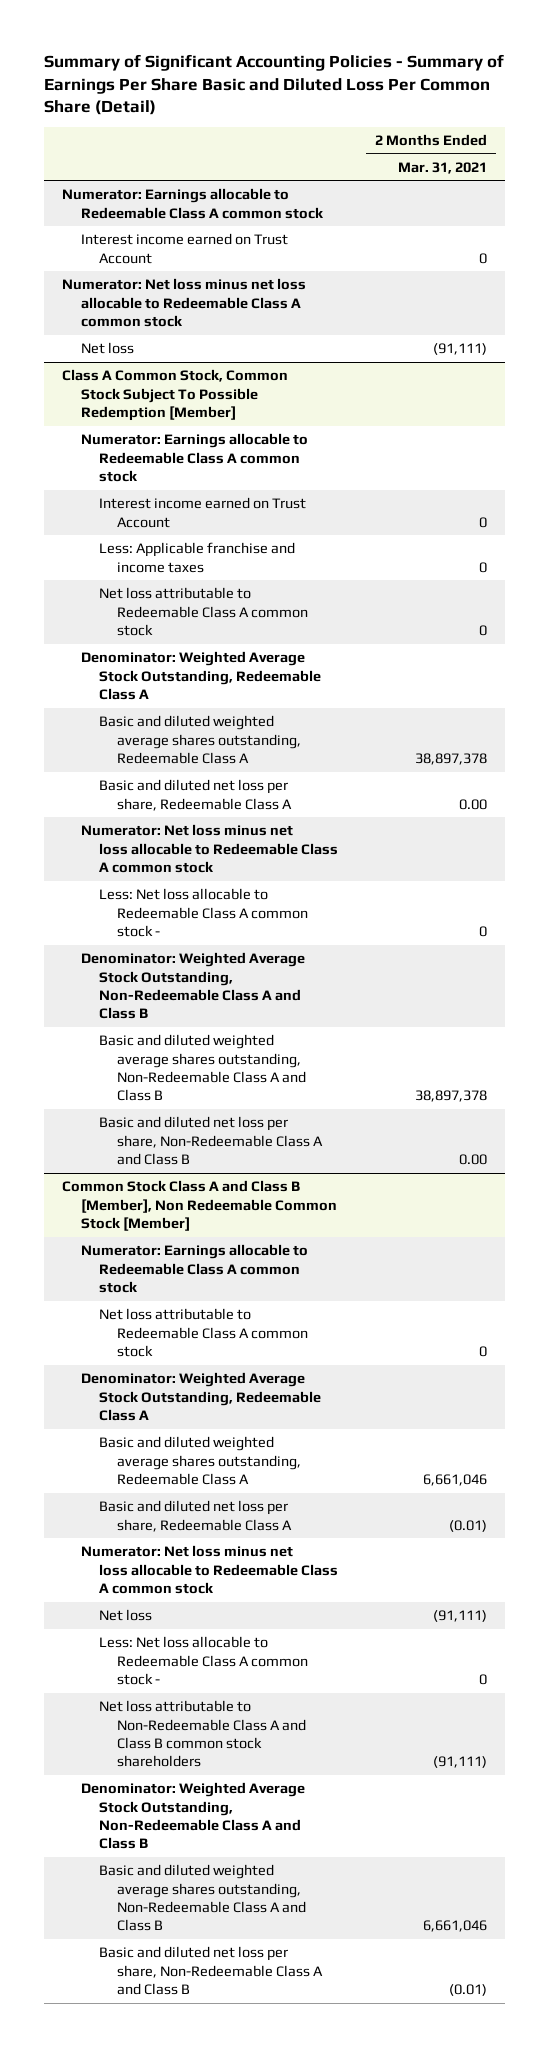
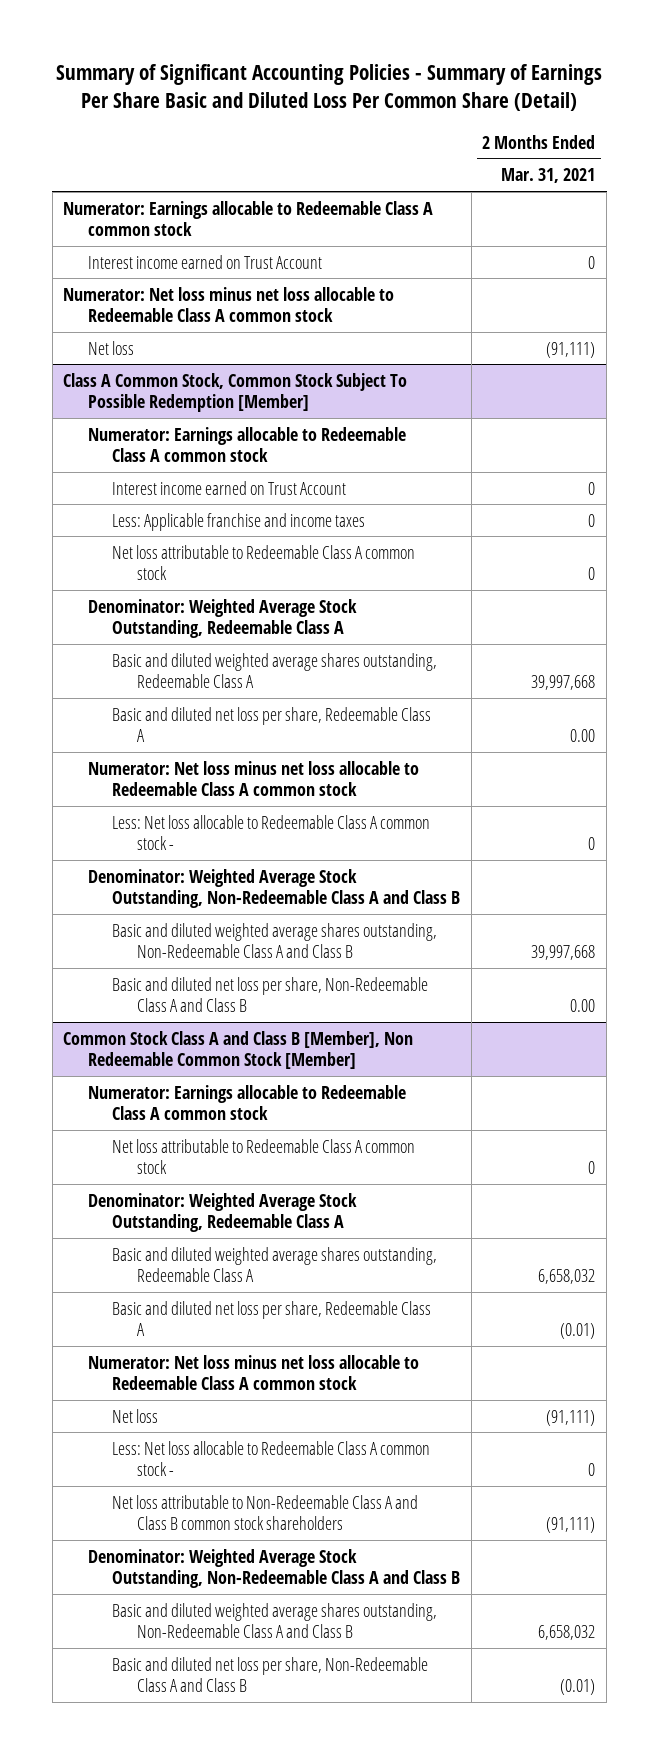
@ Class A Common Stock, Common Stock Subject To Possible Redemption [Member]
- Basic and diluted weighted average shares outstanding, Redeemable Class A | 38,897,378
+ Basic and diluted weighted average shares outstanding, Redeemable Class A | 39,997,668
- Basic and diluted weighted average shares outstanding, Non-Redeemable Class A and Class B | 38,897,378
+ Basic and diluted weighted average shares outstanding, Non-Redeemable Class A and Class B | 39,997,668
@ Common Stock Class A and Class B [Member], Non Redeemable Common Stock [Member]
- Basic and diluted weighted average shares outstanding, Redeemable Class A | 6,661,046
+ Basic and diluted weighted average shares outstanding, Redeemable Class A | 6,658,032
- Basic and diluted weighted average shares outstanding, Non-Redeemable Class A and Class B | 6,661,046
+ Basic and diluted weighted average shares outstanding, Non-Redeemable Class A and Class B | 6,658,032

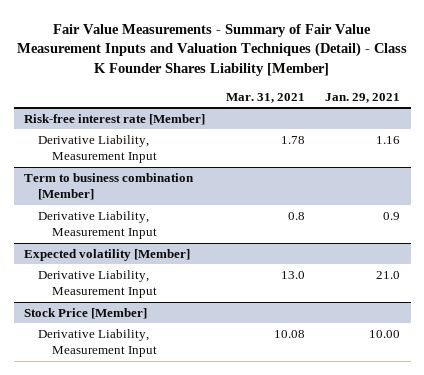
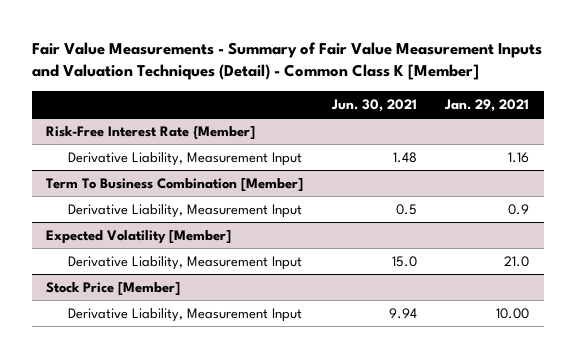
- Fair Value Measurements - Summary of Fair Value Measurement Inputs and Valuation Techniques (Detail) - Class K Founder Shares Liability [Member]
+ Fair Value Measurements - Summary of Fair Value Measurement Inputs and Valuation Techniques (Detail) - Common Class K [Member]
- | Mar. 31, 2021 | Jan. 29, 2021
+ | Jun. 30, 2021 | Jan. 29, 2021
- Risk-free interest rate [Member]
+ Risk-Free Interest Rate {Member]
- Term to business combination [Member]
+ Term To Business Combination [Member]
- Expected volatility [Member]
+ Expected Volatility [Member]

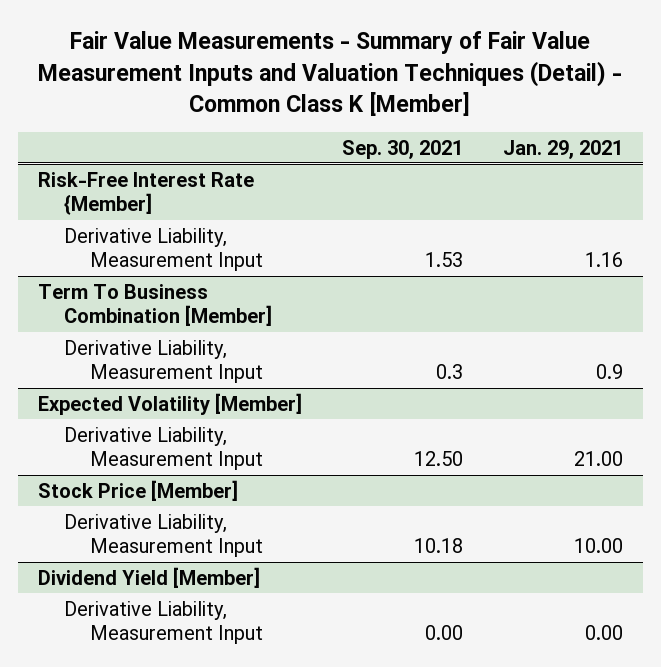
- | Jun. 30, 2021 | Jan. 29, 2021
+ | Sep. 30, 2021 | Jan. 29, 2021
@ Expected Volatility [Member]
- Derivative Liability, Measurement Input | 15.0 | 21.0
+ Derivative Liability, Measurement Input | 12.50 | 21.00
+ Dividend Yield [Member]
+ Derivative Liability, Measurement Input | 0.00 | 0.00

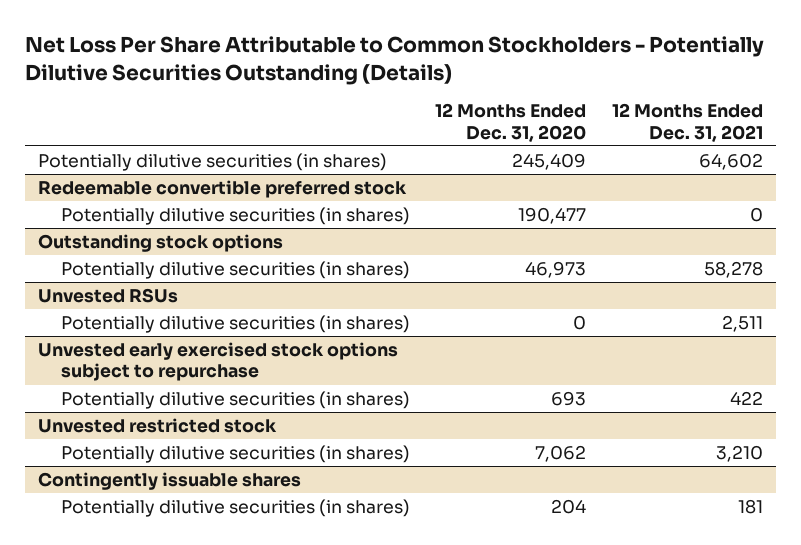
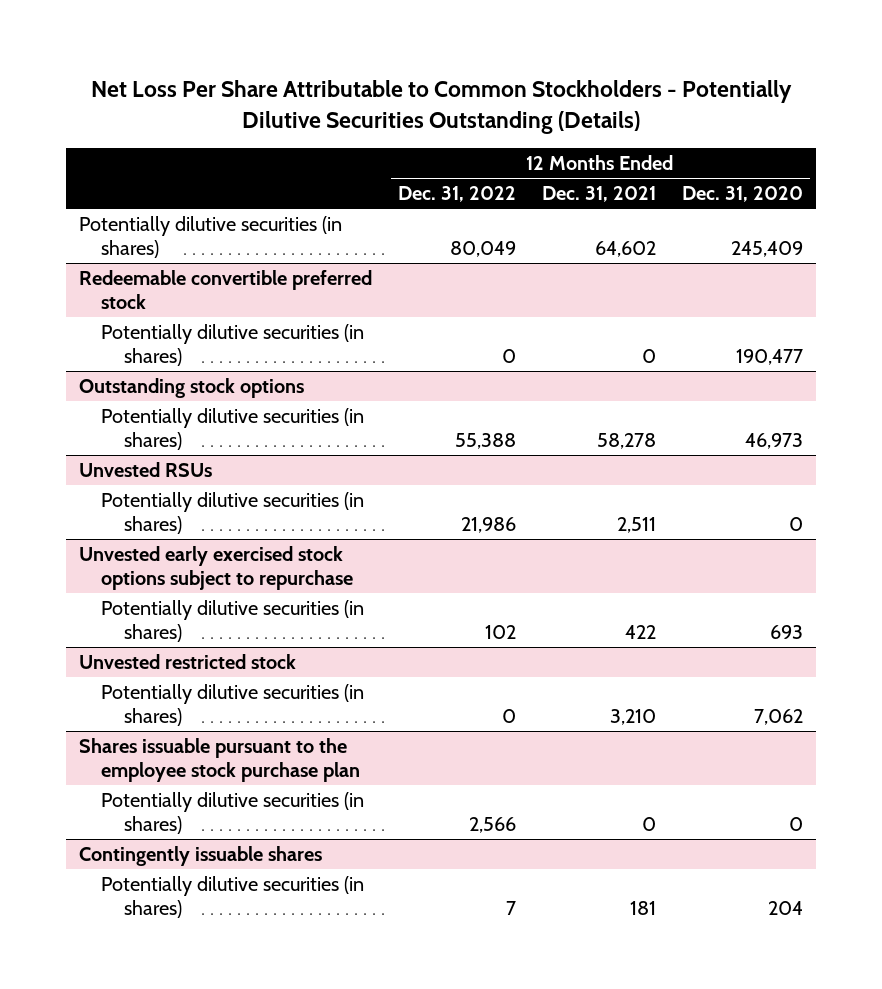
- | 12 Months Ended Dec. 31, 2020 | 12 Months Ended Dec. 31, 2021
+ | 12 Months Ended Dec. 31, 2022 | 12 Months Ended Dec. 31, 2021 | 12 Months Ended Dec. 31, 2020
+ Shares issuable pursuant to the employee stock purchase plan
+ Potentially dilutive securities (in shares) | 2,566 | 0 | 0

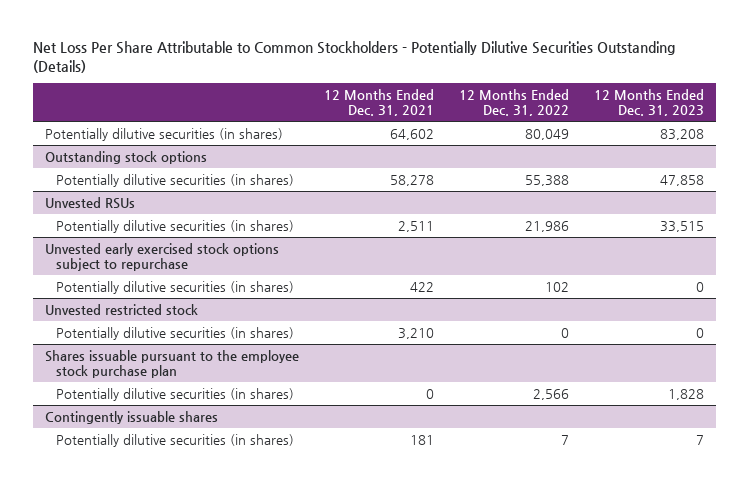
- | 12 Months Ended Dec. 31, 2022 | 12 Months Ended Dec. 31, 2021 | 12 Months Ended Dec. 31, 2020
+ | 12 Months Ended Dec. 31, 2021 | 12 Months Ended Dec. 31, 2022 | 12 Months Ended Dec. 31, 2023
- Redeemable convertible preferred stock
- Potentially dilutive securities (in shares) | 0 | 0 | 190,477

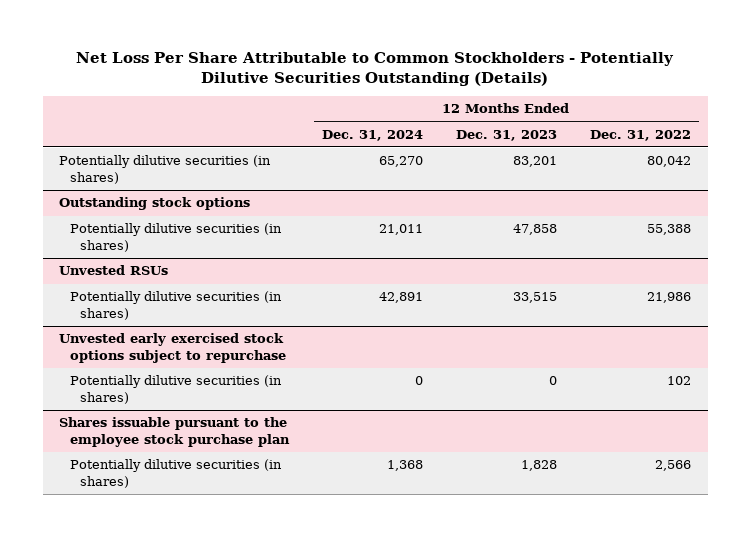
- | 12 Months Ended Dec. 31, 2021 | 12 Months Ended Dec. 31, 2022 | 12 Months Ended Dec. 31, 2023
+ | 12 Months Ended Dec. 31, 2024 | 12 Months Ended Dec. 31, 2023 | 12 Months Ended Dec. 31, 2022
- Potentially dilutive securities (in shares) | 64,602 | 80,049 | 83,208
+ Potentially dilutive securities (in shares) | 65,270 | 83,201 | 80,042
- Unvested restricted stock
- Potentially dilutive securities (in shares) | 3,210 | 0 | 0
- Contingently issuable shares
- Potentially dilutive securities (in shares) | 181 | 7 | 7

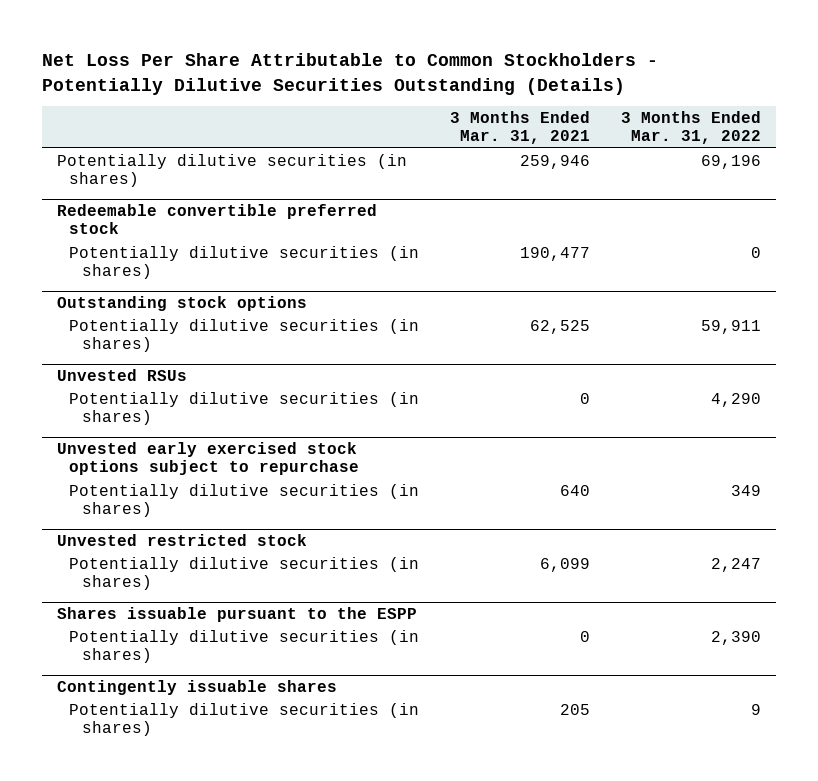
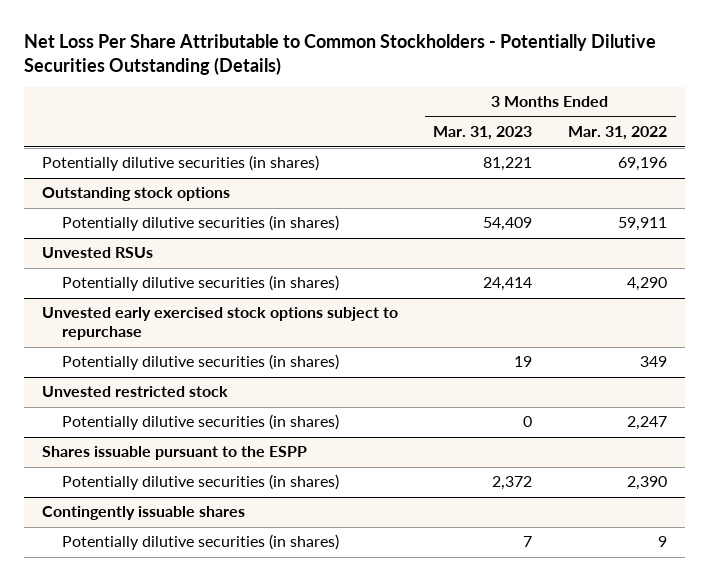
- | 3 Months Ended Mar. 31, 2021 | 3 Months Ended Mar. 31, 2022
+ | 3 Months Ended Mar. 31, 2023 | 3 Months Ended Mar. 31, 2022
- Redeemable convertible preferred stock
- Potentially dilutive securities (in shares) | 190,477 | 0

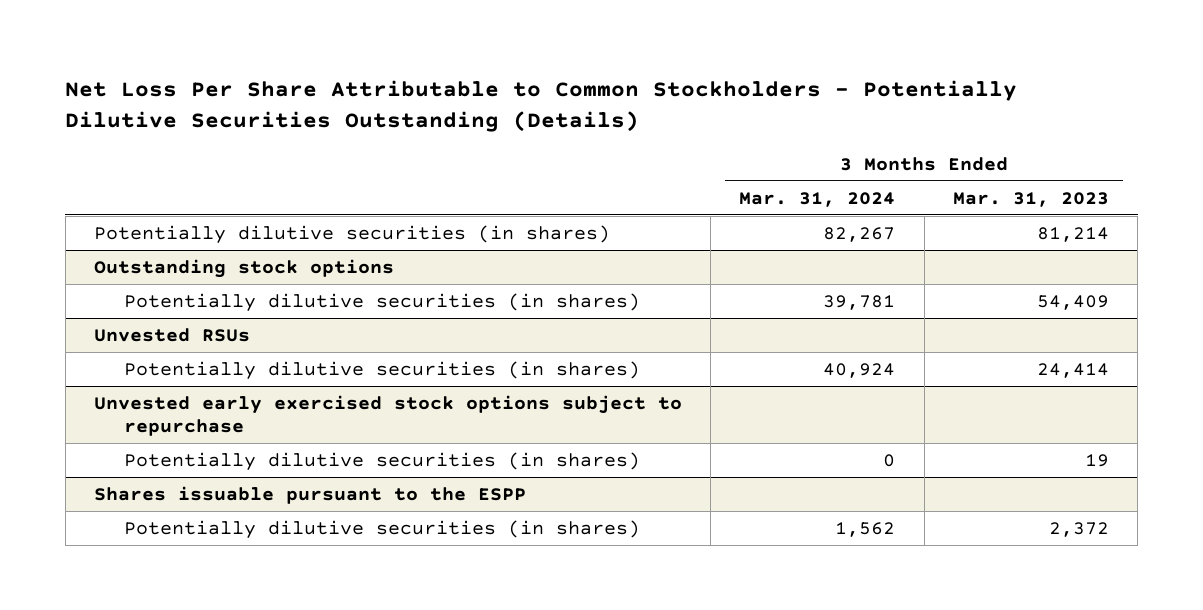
- | 3 Months Ended Mar. 31, 2023 | 3 Months Ended Mar. 31, 2022
+ | 3 Months Ended Mar. 31, 2024 | 3 Months Ended Mar. 31, 2023
- Potentially dilutive securities (in shares) | 81,221 | 69,196
+ Potentially dilutive securities (in shares) | 82,267 | 81,214
- Unvested restricted stock
- Potentially dilutive securities (in shares) | 0 | 2,247
- Contingently issuable shares
- Potentially dilutive securities (in shares) | 7 | 9

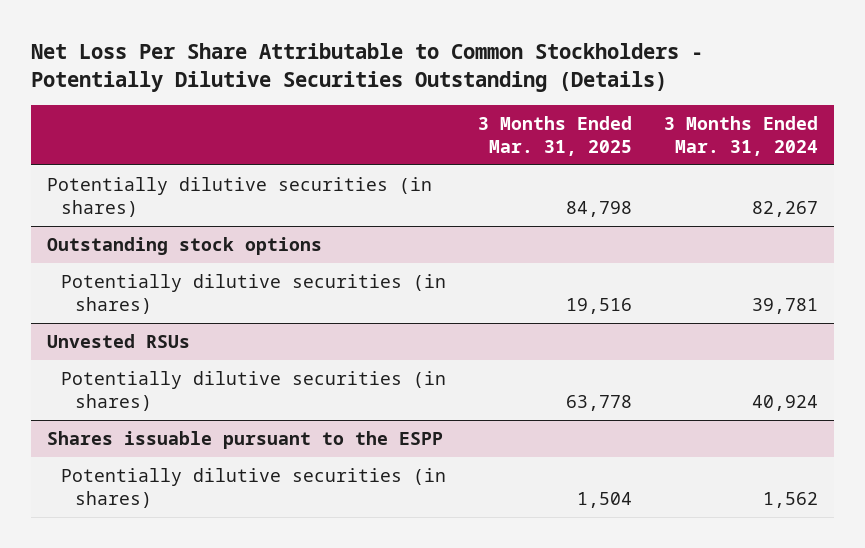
- | 3 Months Ended Mar. 31, 2024 | 3 Months Ended Mar. 31, 2023
+ | 3 Months Ended Mar. 31, 2025 | 3 Months Ended Mar. 31, 2024
- Unvested early exercised stock options subject to repurchase
- Potentially dilutive securities (in shares) | 0 | 19

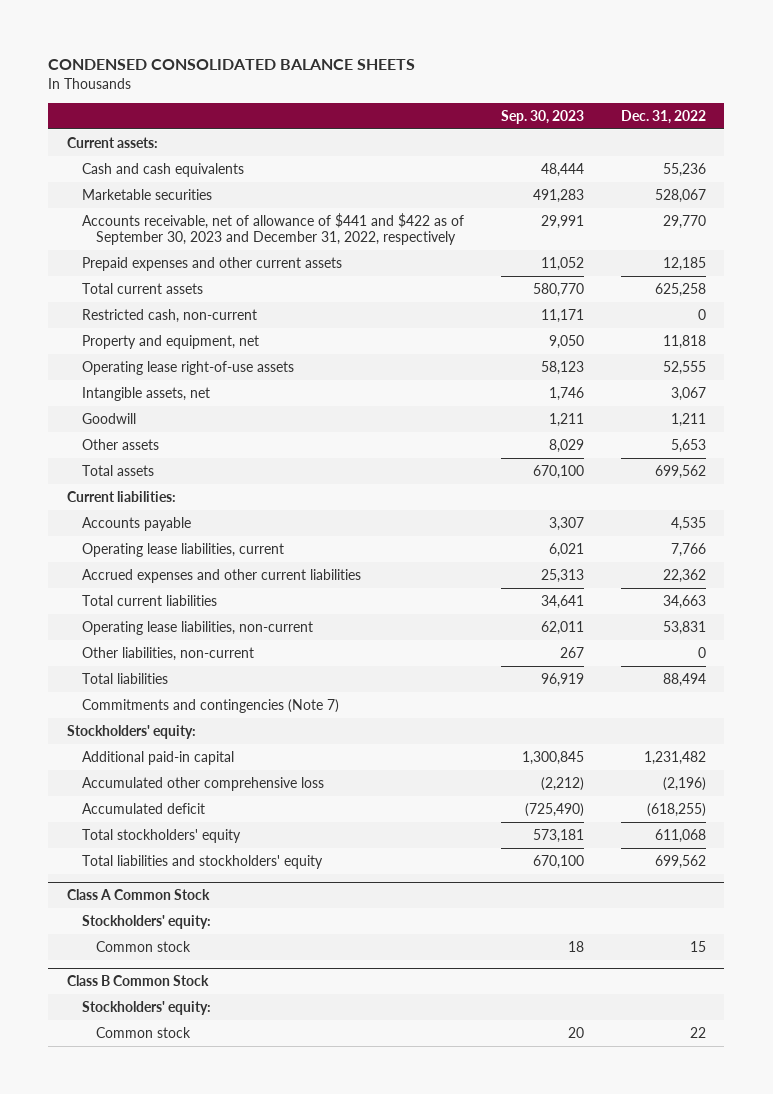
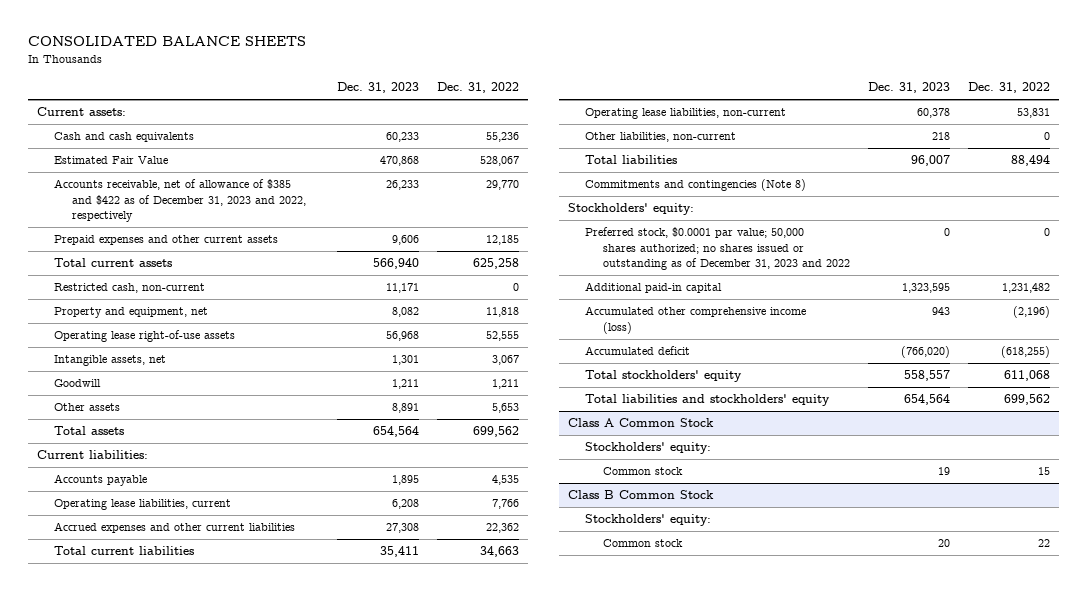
- CONDENSED CONSOLIDATED BALANCE SHEETS
+ CONSOLIDATED BALANCE SHEETS
- | Sep. 30, 2023 | Dec. 31, 2022
+ | Dec. 31, 2023 | Dec. 31, 2022
- Marketable securities | 491,283 | 528,067
- Accounts receivable, net of allowance of $441 and $422 as of September 30, 2023 and December 31, 2022, respectively | 29,991 | 29,770
+ Estimated Fair Value | 470,868 | 528,067
+ Accounts receivable, net of allowance of $385 and $422 as of December 31, 2023 and 2022, respectively | 26,233 | 29,770
- Commitments and contingencies (Note 7)
+ Commitments and contingencies (Note 8)
+ Preferred stock, $0.0001 par value; 50,000 shares authorized; no shares issued or outstanding as of December 31, 2023 and 2022 | 0 | 0
- Accumulated other comprehensive loss | (2,212) | (2,196)
+ Accumulated other comprehensive income (loss) | 943 | (2,196)

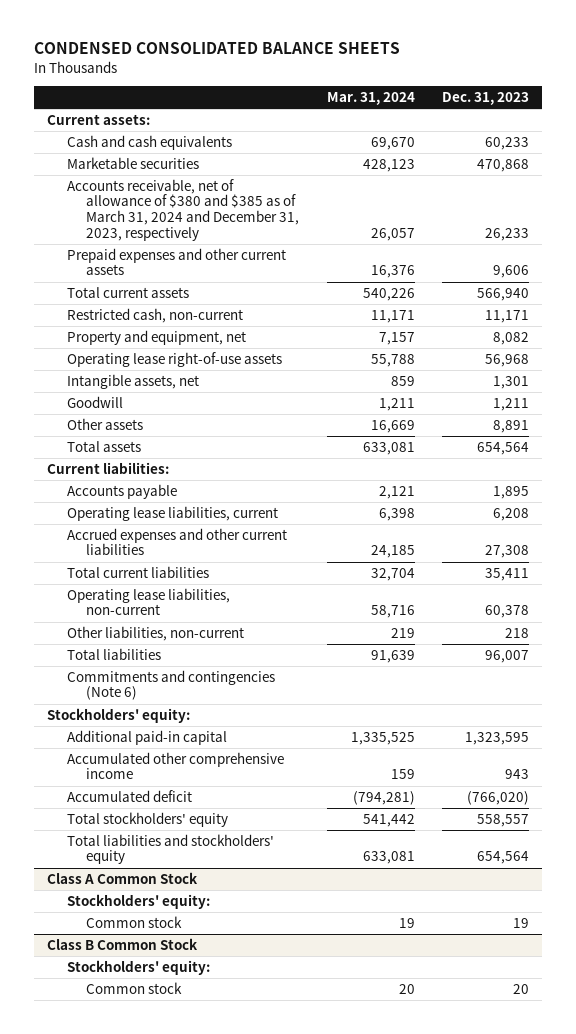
- CONSOLIDATED BALANCE SHEETS
+ CONDENSED CONSOLIDATED BALANCE SHEETS
- | Dec. 31, 2023 | Dec. 31, 2022
+ | Mar. 31, 2024 | Dec. 31, 2023
- Estimated Fair Value | 470,868 | 528,067
- Accounts receivable, net of allowance of $385 and $422 as of December 31, 2023 and 2022, respectively | 26,233 | 29,770
+ Marketable securities | 428,123 | 470,868
+ Accounts receivable, net of allowance of $380 and $385 as of March 31, 2024 and December 31, 2023, respectively | 26,057 | 26,233
- Commitments and contingencies (Note 8)
+ Commitments and contingencies (Note 6)
- Preferred stock, $0.0001 par value; 50,000 shares authorized; no shares issued or outstanding as of December 31, 2023 and 2022 | 0 | 0
- Accumulated other comprehensive income (loss) | 943 | (2,196)
+ Accumulated other comprehensive income | 159 | 943

